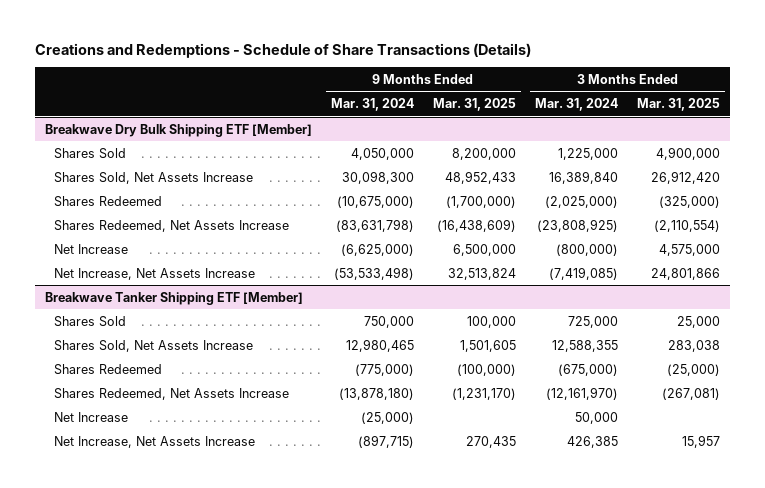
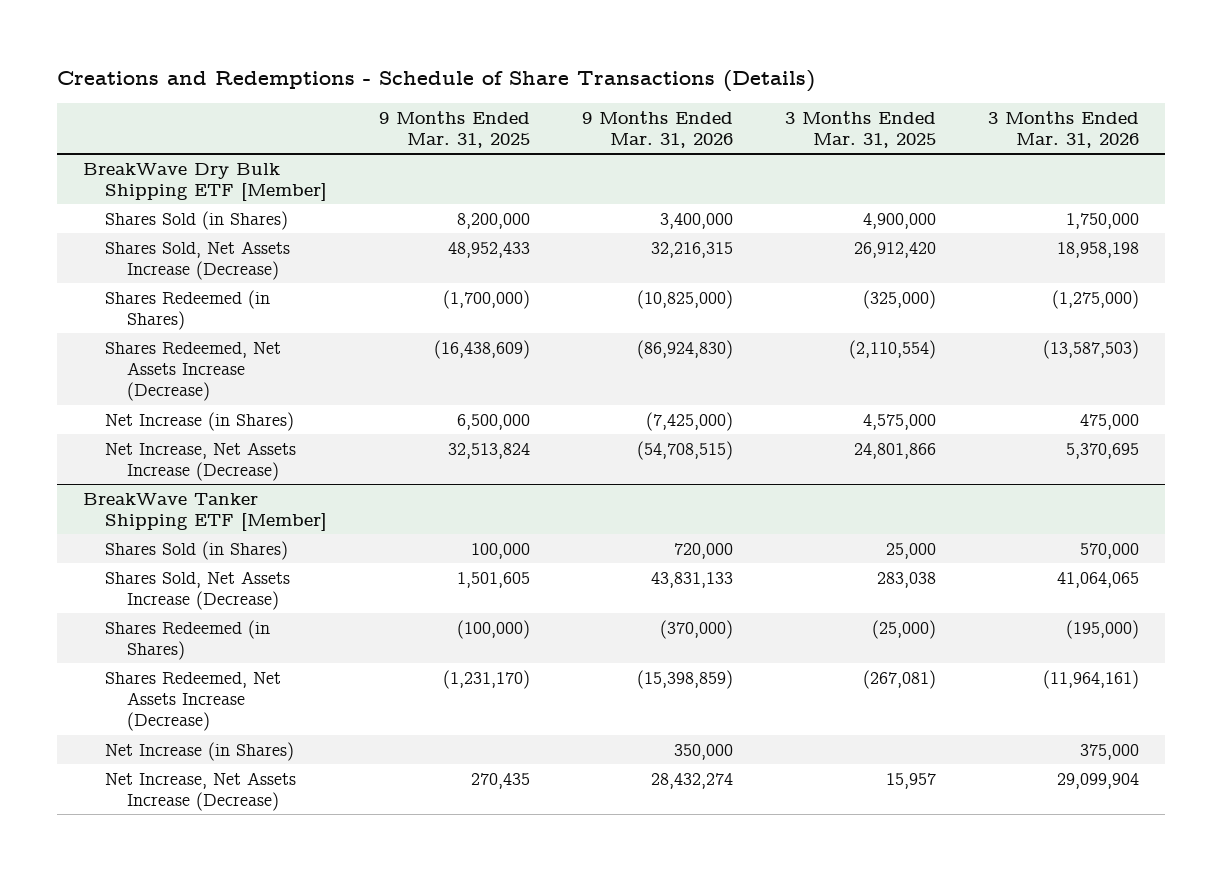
- | 9 Months Ended Mar. 31, 2024 | 9 Months Ended Mar. 31, 2025 | 3 Months Ended Mar. 31, 2024 | 3 Months Ended Mar. 31, 2025
+ | 9 Months Ended Mar. 31, 2025 | 9 Months Ended Mar. 31, 2026 | 3 Months Ended Mar. 31, 2025 | 3 Months Ended Mar. 31, 2026
- Breakwave Dry Bulk Shipping ETF [Member]
- Shares Sold | 4,050,000 | 8,200,000 | 1,225,000 | 4,900,000
- Shares Sold, Net Assets Increase | 30,098,300 | 48,952,433 | 16,389,840 | 26,912,420
- Shares Redeemed | (10,675,000) | (1,700,000) | (2,025,000) | (325,000)
- Shares Redeemed, Net Assets Increase | (83,631,798) | (16,438,609) | (23,808,925) | (2,110,554)
- Net Increase | (6,625,000) | 6,500,000 | (800,000) | 4,575,000
- Net Increase, Net Assets Increase | (53,533,498) | 32,513,824 | (7,419,085) | 24,801,866
- Breakwave Tanker Shipping ETF [Member]
- Shares Sold | 750,000 | 100,000 | 725,000 | 25,000
- Shares Sold, Net Assets Increase | 12,980,465 | 1,501,605 | 12,588,355 | 283,038
- Shares Redeemed | (775,000) | (100,000) | (675,000) | (25,000)
- Shares Redeemed, Net Assets Increase | (13,878,180) | (1,231,170) | (12,161,970) | (267,081)
- Net Increase | (25,000) | | 50,000 |
- Net Increase, Net Assets Increase | (897,715) | 270,435 | 426,385 | 15,957
+ BreakWave Dry Bulk Shipping ETF [Member]
+ Shares Sold (in Shares) | 8,200,000 | 3,400,000 | 4,900,000 | 1,750,000
+ Shares Sold, Net Assets Increase (Decrease) | 48,952,433 | 32,216,315 | 26,912,420 | 18,958,198
+ Shares Redeemed (in Shares) | (1,700,000) | (10,825,000) | (325,000) | (1,275,000)
+ Shares Redeemed, Net Assets Increase (Decrease) | (16,438,609) | (86,924,830) | (2,110,554) | (13,587,503)
+ Net Increase (in Shares) | 6,500,000 | (7,425,000) | 4,575,000 | 475,000
+ Net Increase, Net Assets Increase (Decrease) | 32,513,824 | (54,708,515) | 24,801,866 | 5,370,695
+ BreakWave Tanker Shipping ETF [Member]
+ Shares Sold (in Shares) | 100,000 | 720,000 | 25,000 | 570,000
+ Shares Sold, Net Assets Increase (Decrease) | 1,501,605 | 43,831,133 | 283,038 | 41,064,065
+ Shares Redeemed (in Shares) | (100,000) | (370,000) | (25,000) | (195,000)
+ Shares Redeemed, Net Assets Increase (Decrease) | (1,231,170) | (15,398,859) | (267,081) | (11,964,161)
+ Net Increase (in Shares) | | 350,000 | | 375,000
+ Net Increase, Net Assets Increase (Decrease) | 270,435 | 28,432,274 | 15,957 | 29,099,904

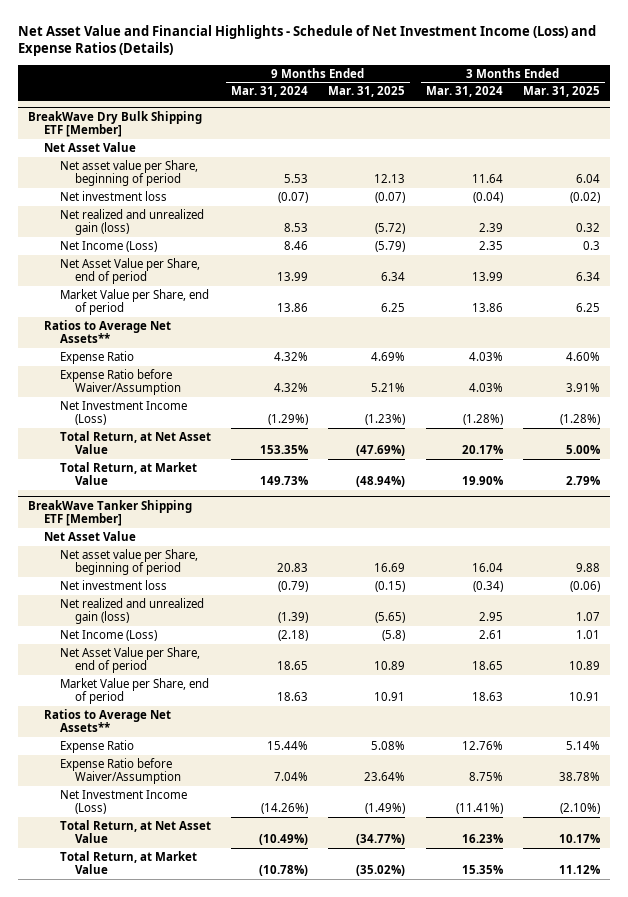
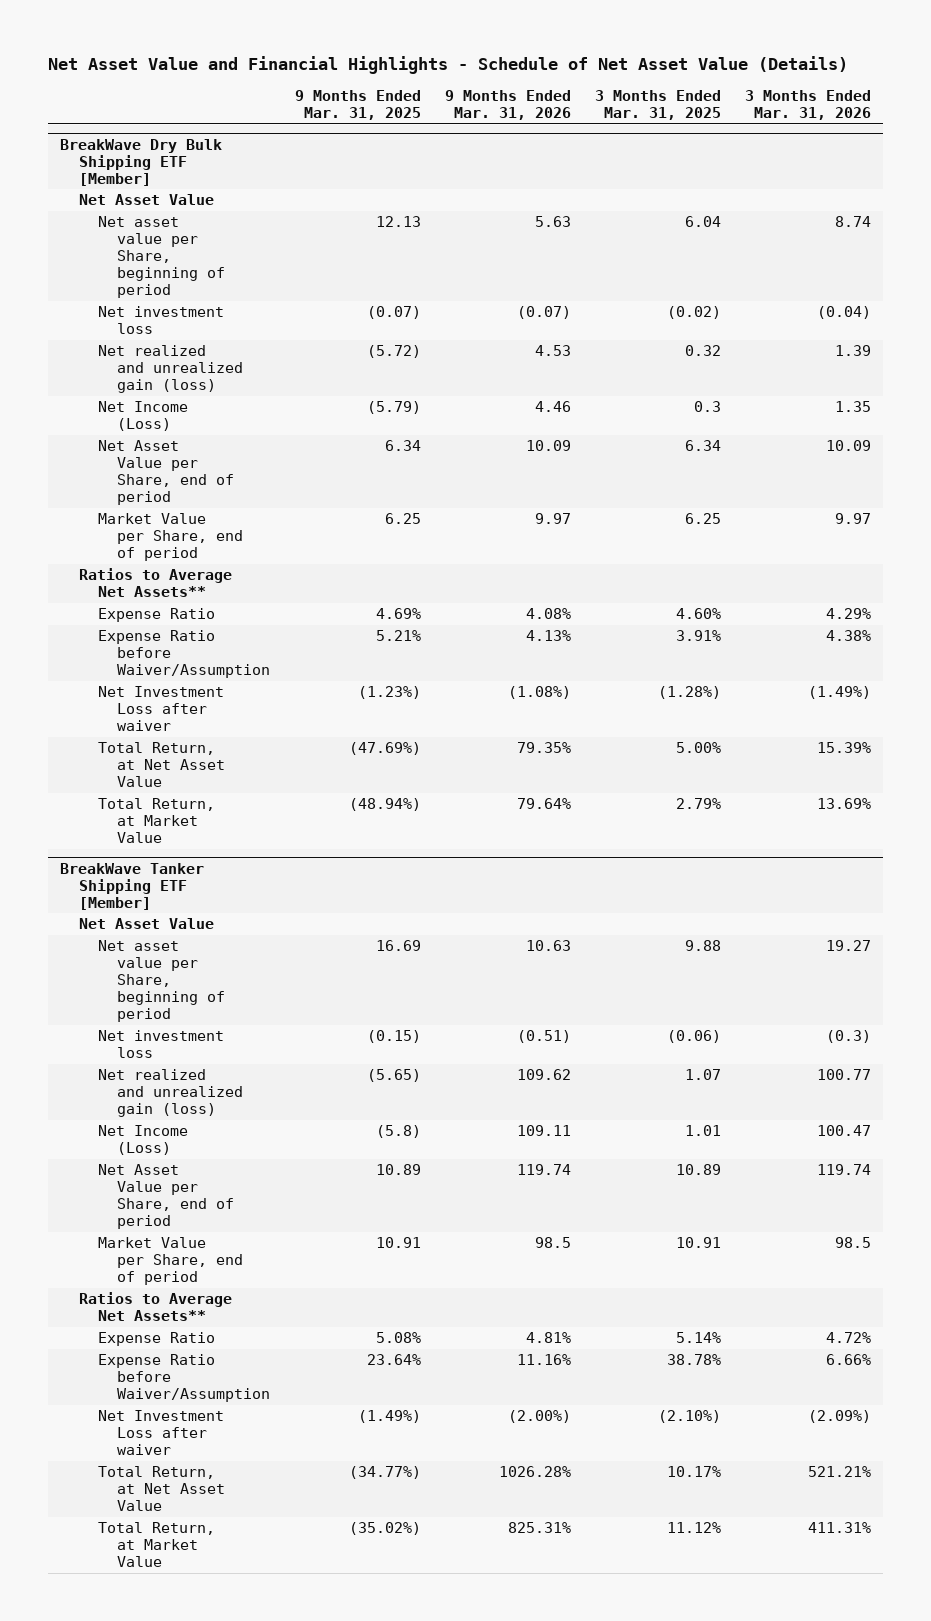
- Net Asset Value and Financial Highlights - Schedule of Net Investment Income (Loss) and Expense Ratios (Details)
+ Net Asset Value and Financial Highlights - Schedule of Net Asset Value (Details)
- | 9 Months Ended Mar. 31, 2024 | 9 Months Ended Mar. 31, 2025 | 3 Months Ended Mar. 31, 2024 | 3 Months Ended Mar. 31, 2025
+ | 9 Months Ended Mar. 31, 2025 | 9 Months Ended Mar. 31, 2026 | 3 Months Ended Mar. 31, 2025 | 3 Months Ended Mar. 31, 2026
@ BreakWave Dry Bulk Shipping ETF [Member]
- Net Investment Income (Loss) | (1.29%) | (1.23%) | (1.28%) | (1.28%)
+ Net Investment Loss after waiver | (1.23%) | (1.08%) | (1.28%) | (1.49%)
@ BreakWave Tanker Shipping ETF [Member]
- Net Investment Income (Loss) | (14.26%) | (1.49%) | (11.41%) | (2.10%)
+ Net Investment Loss after waiver | (1.49%) | (2.00%) | (2.10%) | (2.09%)

